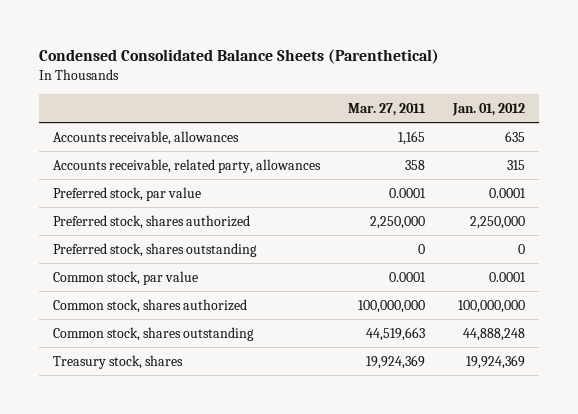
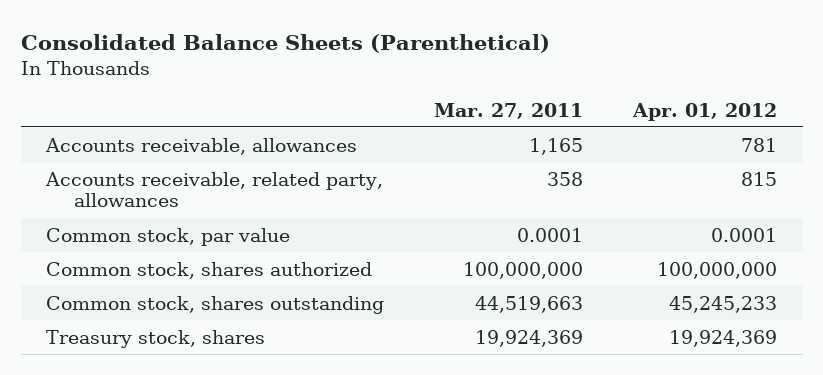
- Condensed Consolidated Balance Sheets (Parenthetical)
+ Consolidated Balance Sheets (Parenthetical)
- | Mar. 27, 2011 | Jan. 01, 2012
+ | Mar. 27, 2011 | Apr. 01, 2012
- Preferred stock, par value | 0.0001 | 0.0001
- Preferred stock, shares authorized | 2,250,000 | 2,250,000
- Preferred stock, shares outstanding | 0 | 0

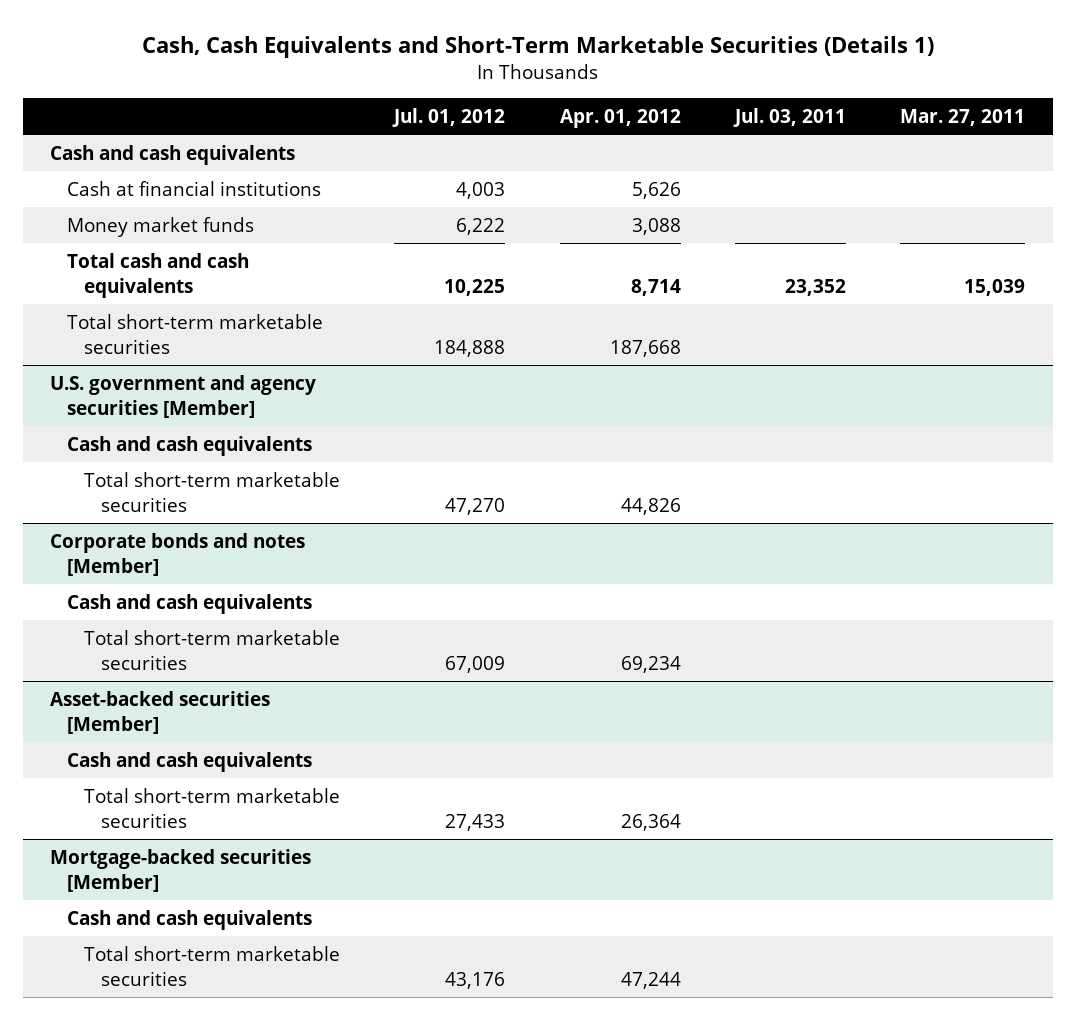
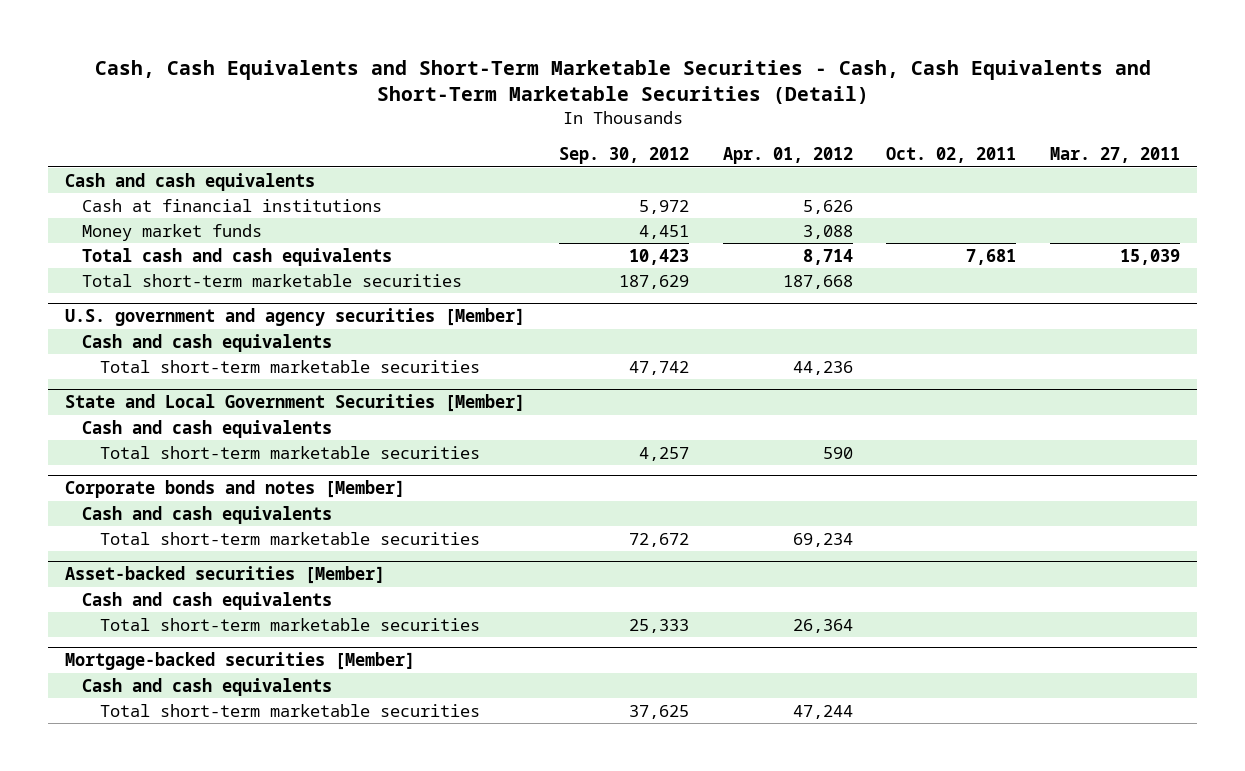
- Cash, Cash Equivalents and Short-Term Marketable Securities (Details 1)
+ Cash, Cash Equivalents and Short-Term Marketable Securities - Cash, Cash Equivalents and Short-Term Marketable Securities (Detail)
- | Jul. 01, 2012 | Apr. 01, 2012 | Jul. 03, 2011 | Mar. 27, 2011
+ | Sep. 30, 2012 | Apr. 01, 2012 | Oct. 02, 2011 | Mar. 27, 2011
@ U.S. government and agency securities [Member]
- Total short-term marketable securities | 47,270 | 44,826 | |
+ Total short-term marketable securities | 47,742 | 44,236 | |
+ State and Local Government Securities [Member]
+ Cash and cash equivalents
+ Total short-term marketable securities | 4,257 | 590 | |

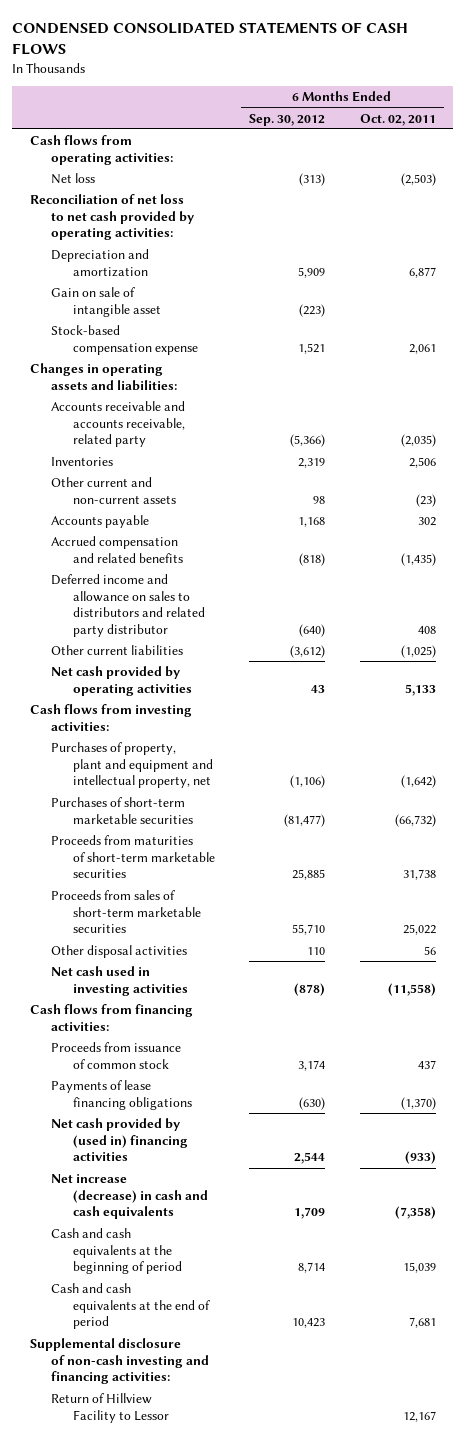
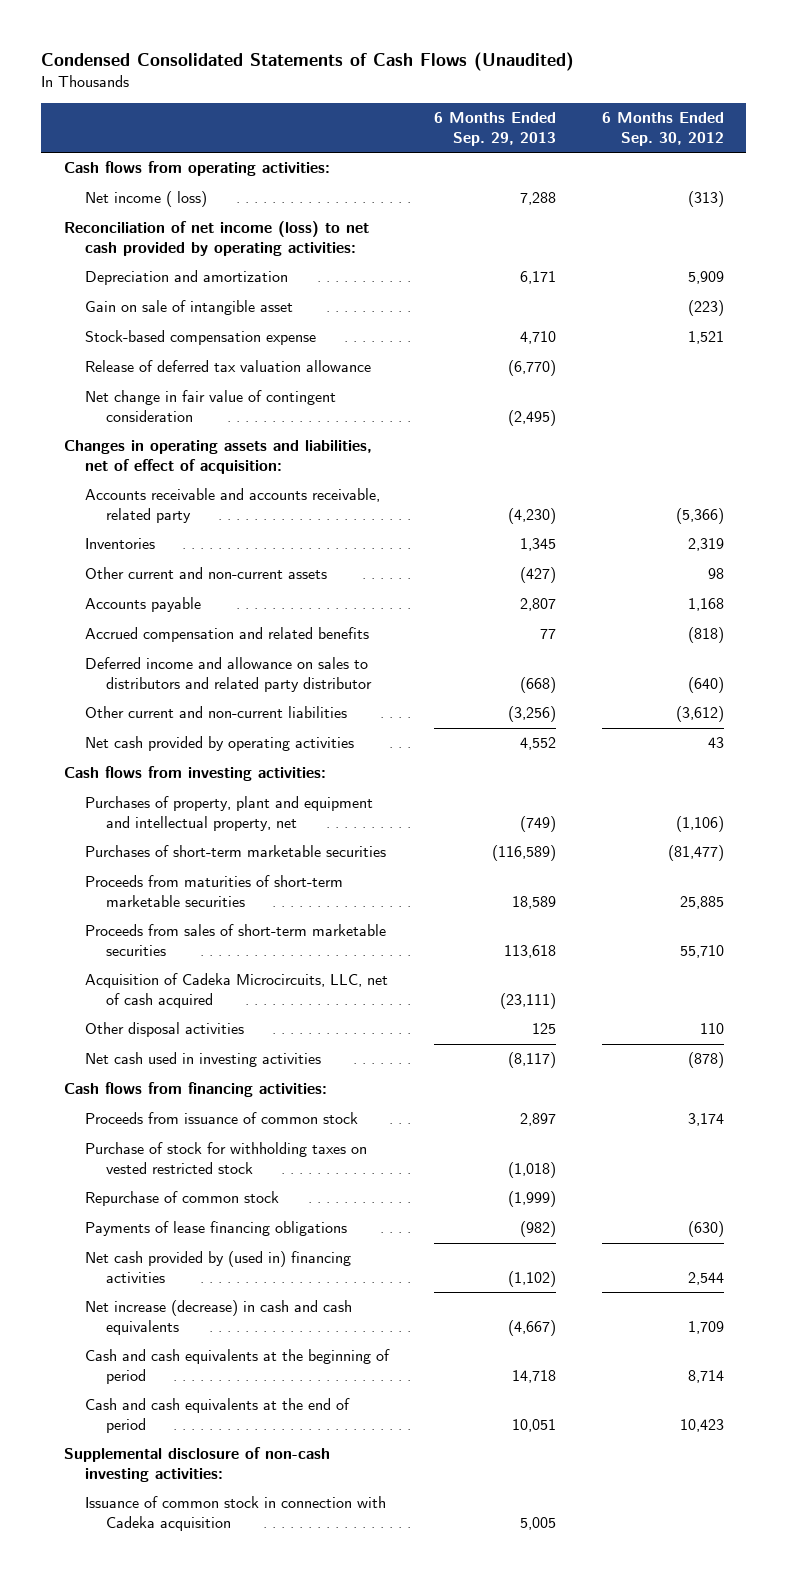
- CONDENSED CONSOLIDATED STATEMENTS OF CASH FLOWS
+ Condensed Consolidated Statements of Cash Flows (Unaudited)
- | 6 Months Ended Sep. 30, 2012 | 6 Months Ended Oct. 02, 2011
+ | 6 Months Ended Sep. 29, 2013 | 6 Months Ended Sep. 30, 2012
- Net loss | (313) | (2,503)
- Reconciliation of net loss to net cash provided by operating activities:
+ Net income ( loss) | 7,288 | (313)
+ Reconciliation of net income (loss) to net cash provided by operating activities:
- Changes in operating assets and liabilities:
+ Release of deferred tax valuation allowance | (6,770) |
+ Net change in fair value of contingent consideration | (2,495) |
+ Changes in operating assets and liabilities, net of effect of acquisition:
- Other current liabilities | (3,612) | (1,025)
+ Other current and non-current liabilities | (3,256) | (3,612)
+ Acquisition of Cadeka Microcircuits, LLC, net of cash acquired | (23,111) |
+ Purchase of stock for withholding taxes on vested restricted stock | (1,018) |
+ Repurchase of common stock | (1,999) |
- Supplemental disclosure of non-cash investing and financing activities:
- Return of Hillview Facility to Lessor | | 12,167
+ Supplemental disclosure of non-cash investing activities:
+ Issuance of common stock in connection with Cadeka acquisition | 5,005 |

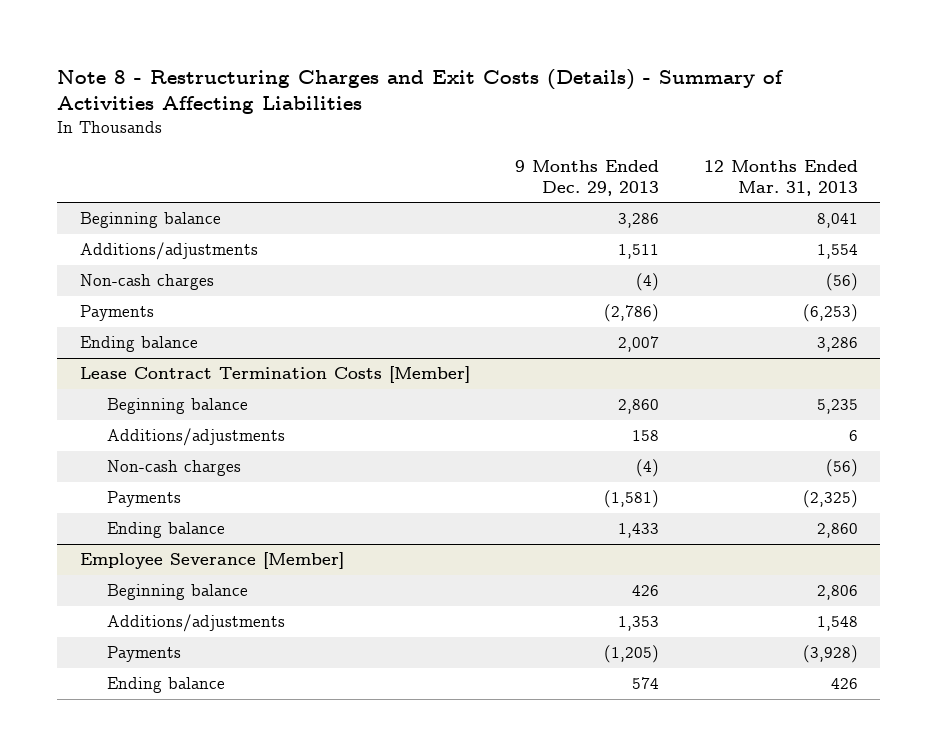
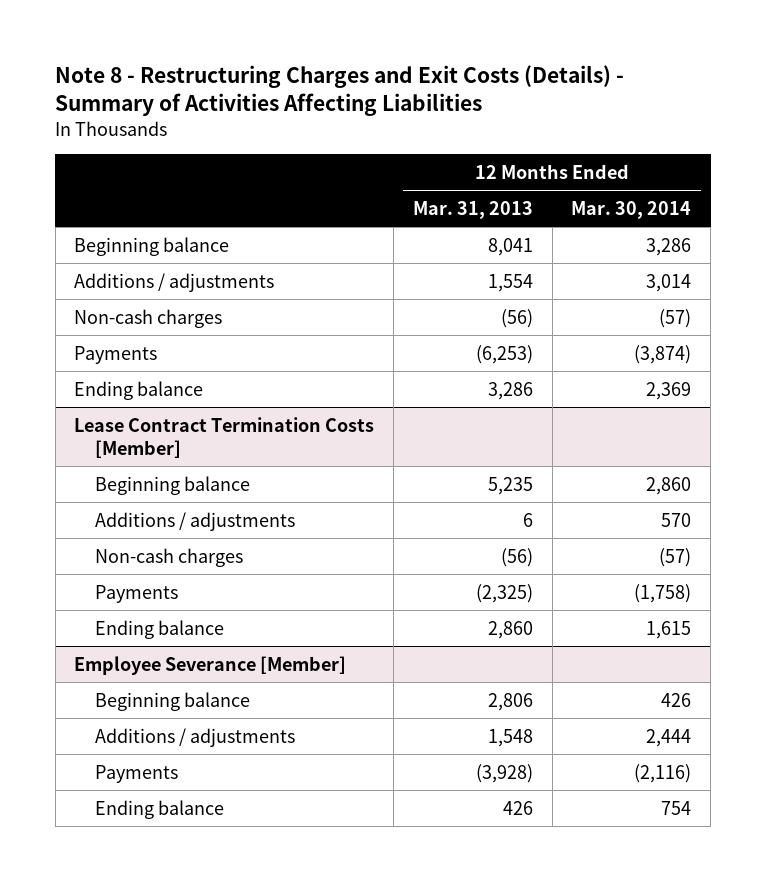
- | 9 Months Ended Dec. 29, 2013 | 12 Months Ended Mar. 31, 2013
+ | 12 Months Ended Mar. 31, 2013 | 12 Months Ended Mar. 30, 2014
- Additions/adjustments | 1,511 | 1,554
+ Additions / adjustments | 1,554 | 3,014
@ Lease Contract Termination Costs [Member]
- Additions/adjustments | 158 | 6
+ Additions / adjustments | 6 | 570
@ Employee Severance [Member]
- Additions/adjustments | 1,353 | 1,548
+ Additions / adjustments | 1,548 | 2,444

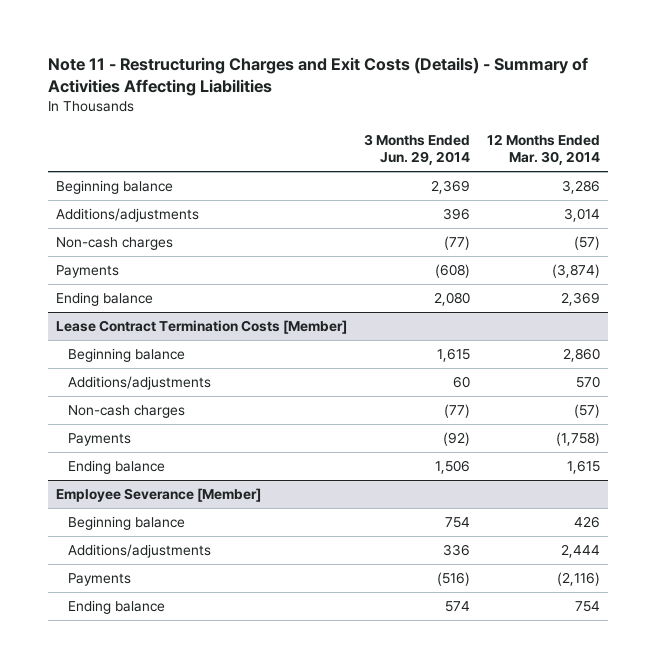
- Note 8 - Restructuring Charges and Exit Costs (Details) - Summary of Activities Affecting Liabilities
+ Note 11 - Restructuring Charges and Exit Costs (Details) - Summary of Activities Affecting Liabilities
- | 12 Months Ended Mar. 31, 2013 | 12 Months Ended Mar. 30, 2014
+ | 3 Months Ended Jun. 29, 2014 | 12 Months Ended Mar. 30, 2014
- Additions / adjustments | 1,554 | 3,014
+ Additions/adjustments | 396 | 3,014
@ Lease Contract Termination Costs [Member]
- Additions / adjustments | 6 | 570
+ Additions/adjustments | 60 | 570
@ Employee Severance [Member]
- Additions / adjustments | 1,548 | 2,444
+ Additions/adjustments | 336 | 2,444

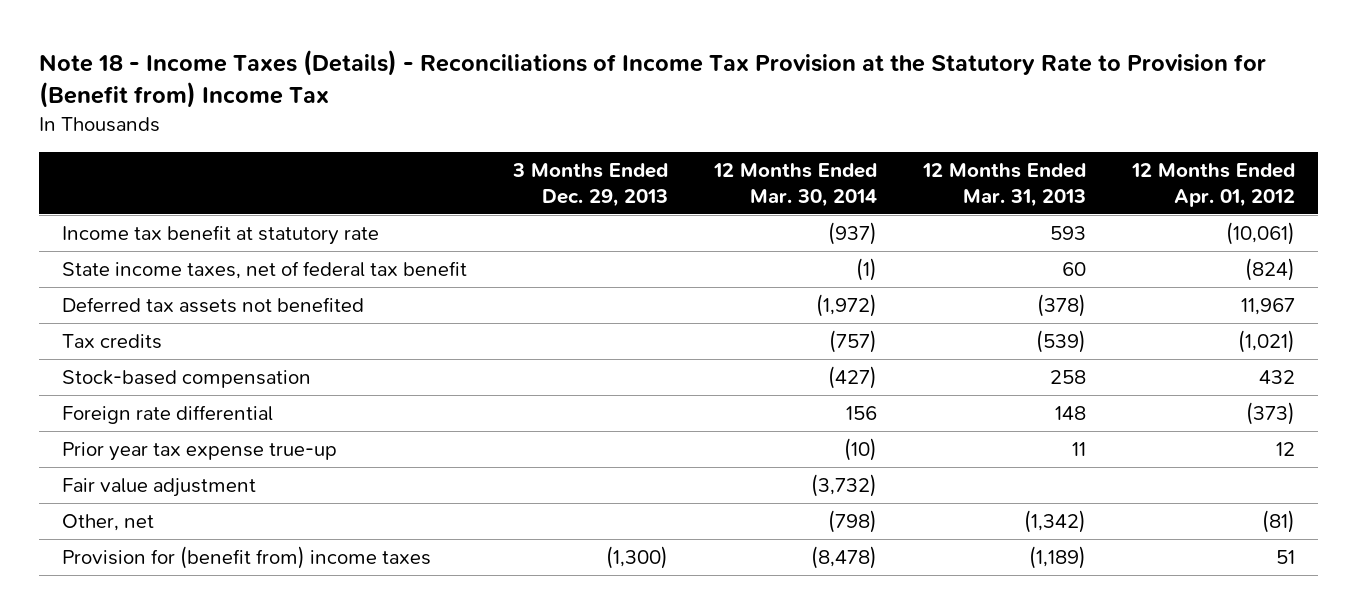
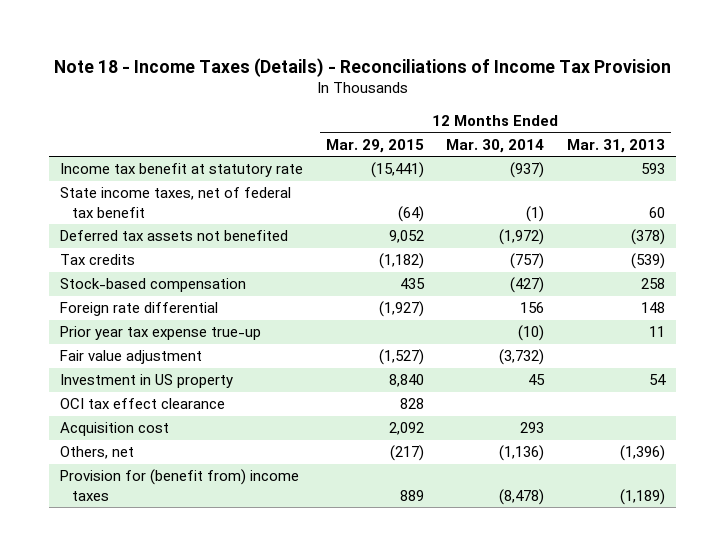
- Note 18 - Income Taxes (Details) - Reconciliations of Income Tax Provision at the Statutory Rate to Provision for (Benefit from) Income Tax
+ Note 18 - Income Taxes (Details) - Reconciliations of Income Tax Provision
- | 3 Months Ended Dec. 29, 2013 | 12 Months Ended Mar. 30, 2014 | 12 Months Ended Mar. 31, 2013 | 12 Months Ended Apr. 01, 2012
+ | 12 Months Ended Mar. 29, 2015 | 12 Months Ended Mar. 30, 2014 | 12 Months Ended Mar. 31, 2013
- Other, net | | (798) | (1,342) | (81)
+ Investment in US property | 8,840 | 45 | 54
+ OCI tax effect clearance | 828 | |
+ Acquisition cost | 2,092 | 293 |
+ Others, net | (217) | (1,136) | (1,396)

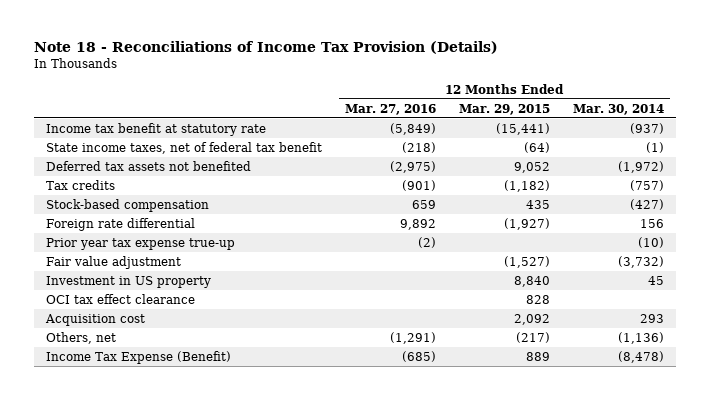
- Note 18 - Income Taxes (Details) - Reconciliations of Income Tax Provision
+ Note 18 - Reconciliations of Income Tax Provision (Details)
- | 12 Months Ended Mar. 29, 2015 | 12 Months Ended Mar. 30, 2014 | 12 Months Ended Mar. 31, 2013
+ | 12 Months Ended Mar. 27, 2016 | 12 Months Ended Mar. 29, 2015 | 12 Months Ended Mar. 30, 2014
- Provision for (benefit from) income taxes | 889 | (8,478) | (1,189)
+ Income Tax Expense (Benefit) | (685) | 889 | (8,478)

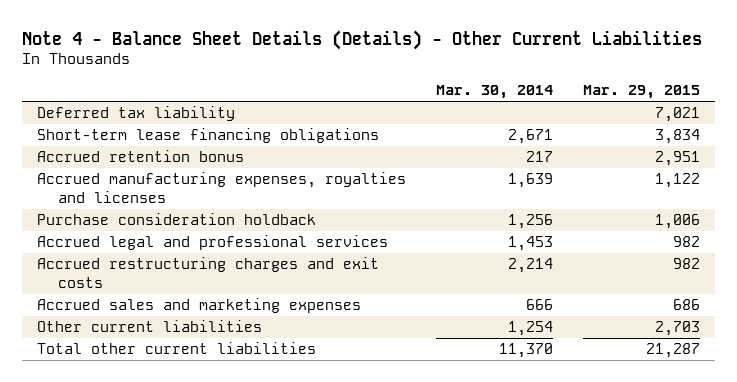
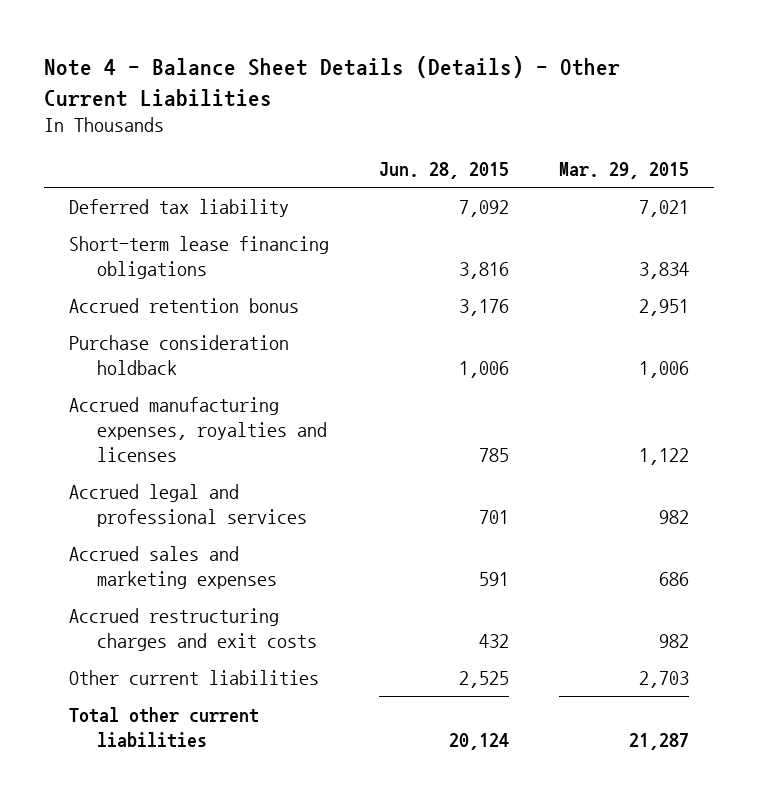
- | Mar. 30, 2014 | Mar. 29, 2015
+ | Jun. 28, 2015 | Mar. 29, 2015
moved down: Accrued manufacturing expenses, royalties and licenses | 785 | 1,122
moved down: Accrued restructuring charges and exit costs | 432 | 982

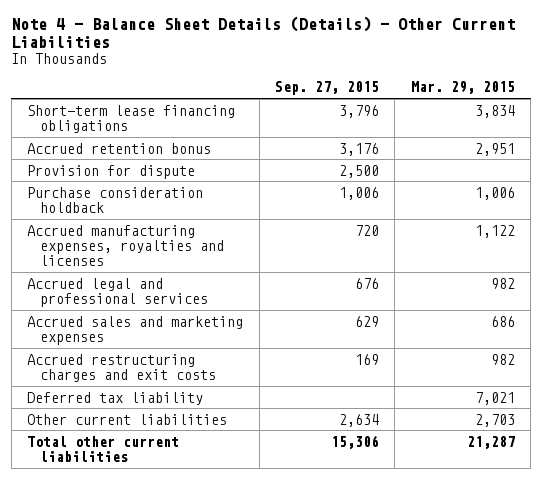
- | Jun. 28, 2015 | Mar. 29, 2015
+ | Sep. 27, 2015 | Mar. 29, 2015
+ Provision for dispute | 2,500 |
moved down: Deferred tax liability | | 7,021

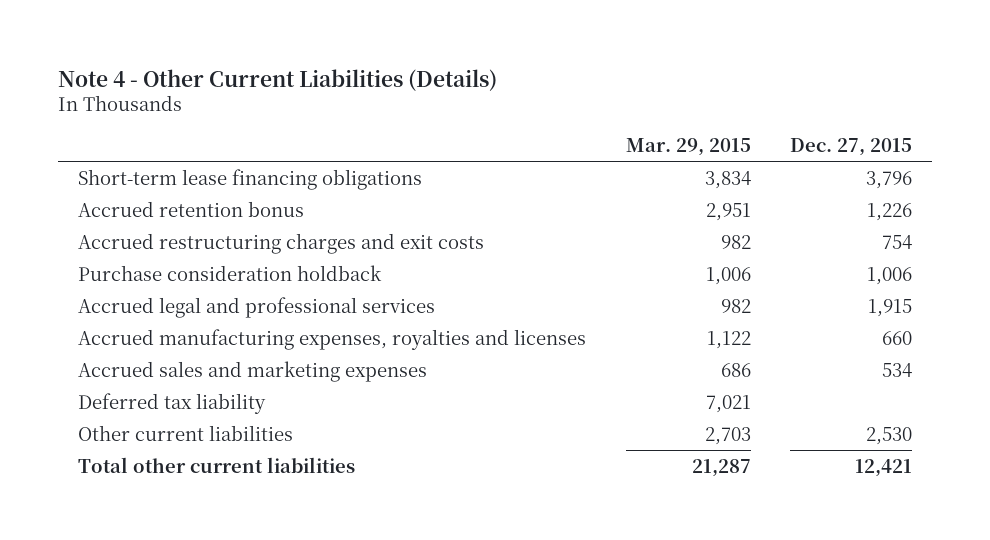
- Note 4 - Balance Sheet Details (Details) - Other Current Liabilities
+ Note 4 - Other Current Liabilities (Details)
- | Sep. 27, 2015 | Mar. 29, 2015
+ | Mar. 29, 2015 | Dec. 27, 2015
- Provision for dispute | 2,500 |
moved up: Accrued restructuring charges and exit costs | 982 | 754
moved down: Accrued manufacturing expenses, royalties and licenses | 1,122 | 660

